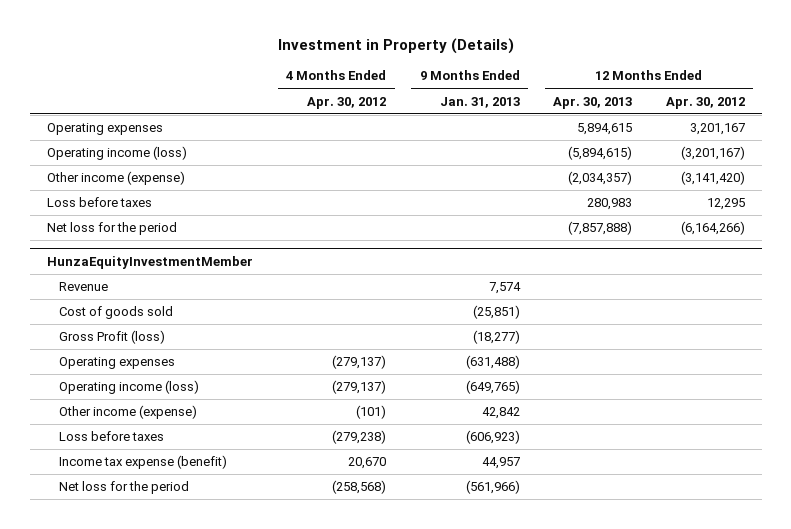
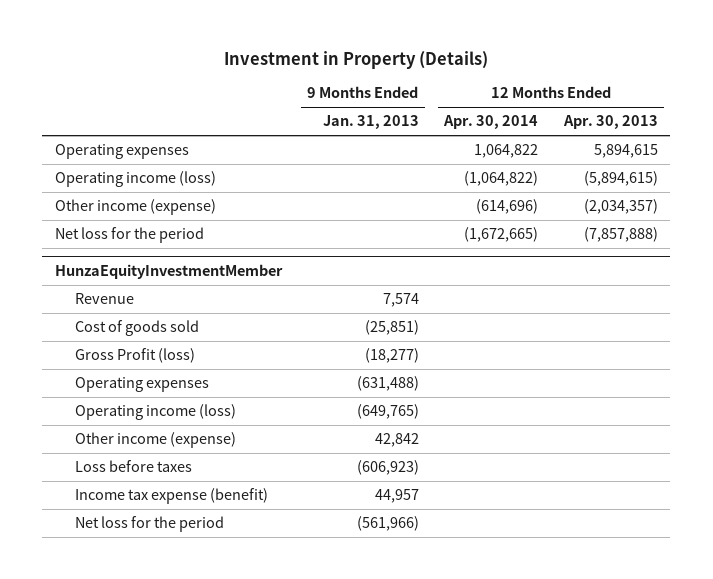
- | 4 Months Ended Apr. 30, 2012 | 9 Months Ended Jan. 31, 2013 | 12 Months Ended Apr. 30, 2013 | 12 Months Ended Apr. 30, 2012
+ | 9 Months Ended Jan. 31, 2013 | 12 Months Ended Apr. 30, 2014 | 12 Months Ended Apr. 30, 2013
- Loss before taxes | | | 280,983 | 12,295

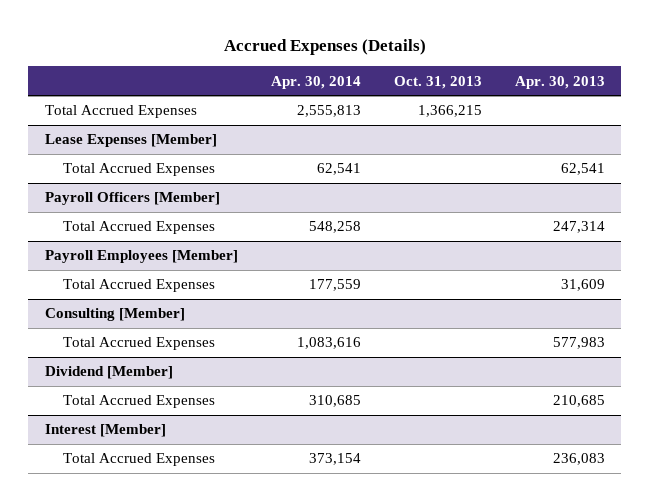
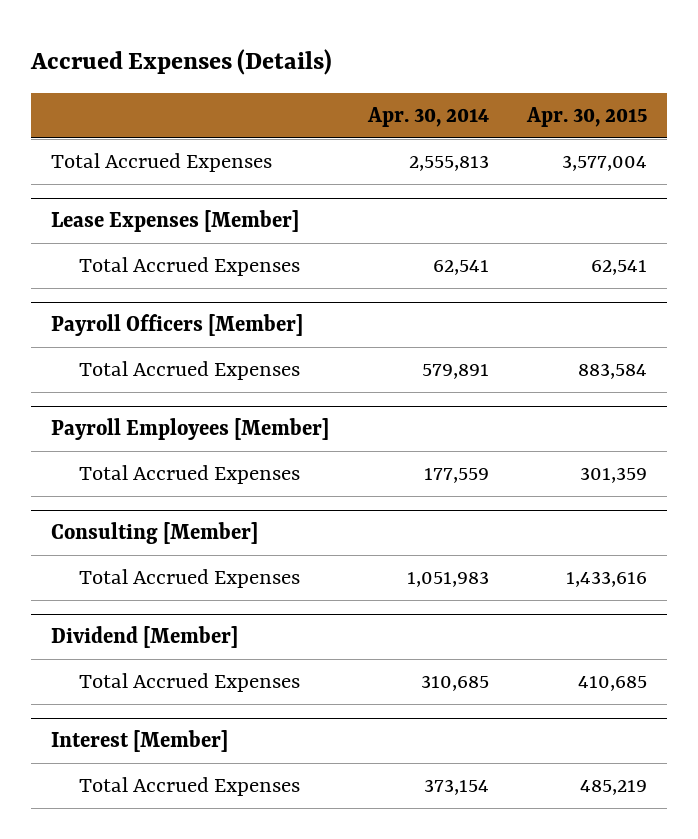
- | Apr. 30, 2014 | Oct. 31, 2013 | Apr. 30, 2013
+ | Apr. 30, 2014 | Apr. 30, 2015
@ Payroll Officers [Member]
- Total Accrued Expenses | 548,258 | | 247,314
+ Total Accrued Expenses | 579,891 | 883,584
@ Consulting [Member]
- Total Accrued Expenses | 1,083,616 | | 577,983
+ Total Accrued Expenses | 1,051,983 | 1,433,616

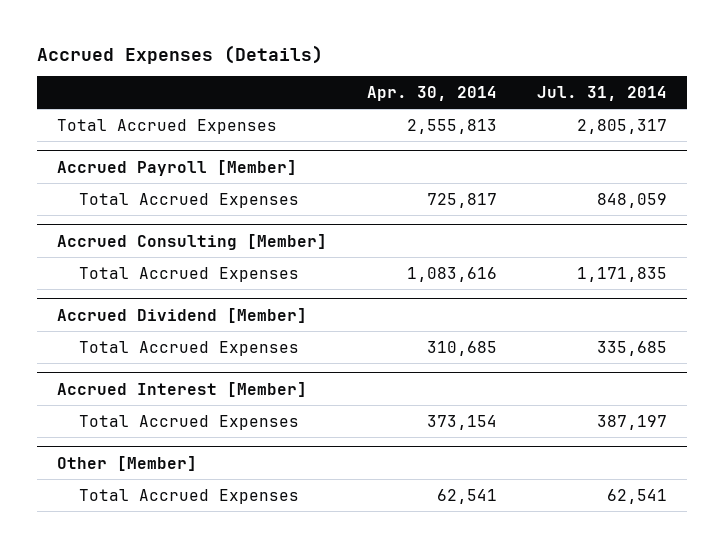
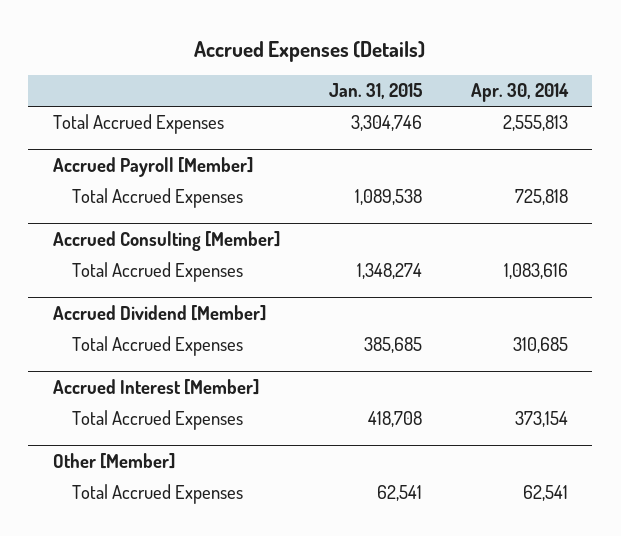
- | Apr. 30, 2014 | Jul. 31, 2014
+ | Jan. 31, 2015 | Apr. 30, 2014
@ Accrued Payroll [Member]
- Total Accrued Expenses | 725,817 | 848,059
+ Total Accrued Expenses | 1,089,538 | 725,818

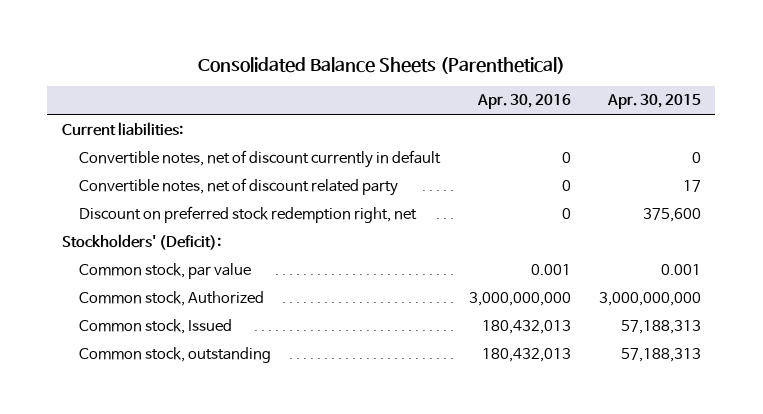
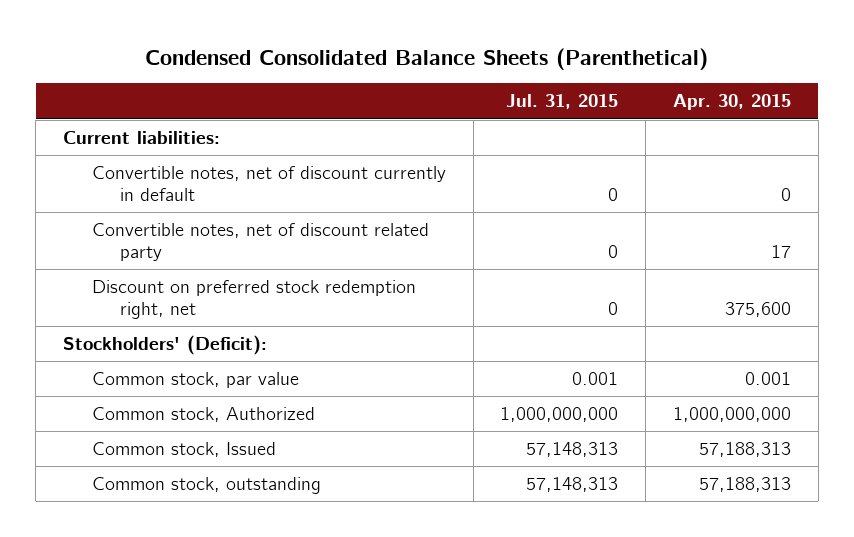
- Consolidated Balance Sheets (Parenthetical)
+ Condensed Consolidated Balance Sheets (Parenthetical)
- | Apr. 30, 2016 | Apr. 30, 2015
+ | Jul. 31, 2015 | Apr. 30, 2015
- Common stock, Authorized | 3,000,000,000 | 3,000,000,000
+ Common stock, Authorized | 1,000,000,000 | 1,000,000,000

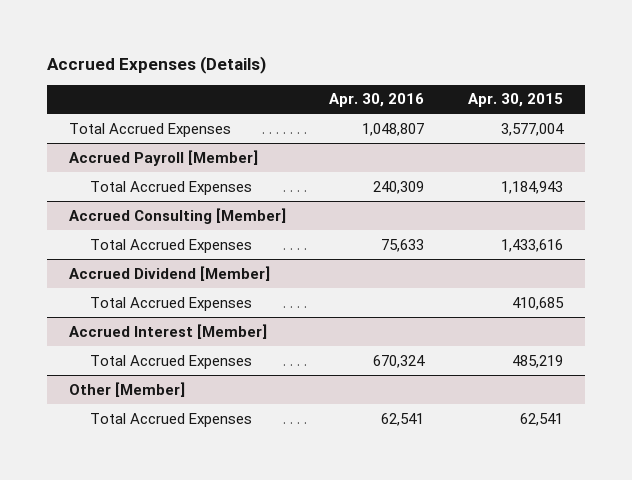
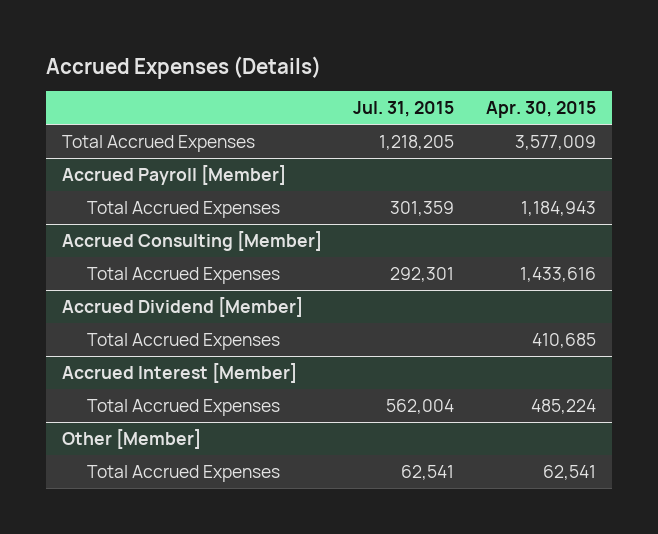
- | Apr. 30, 2016 | Apr. 30, 2015
+ | Jul. 31, 2015 | Apr. 30, 2015
- Total Accrued Expenses | 1,048,807 | 3,577,004
+ Total Accrued Expenses | 1,218,205 | 3,577,009
@ Accrued Interest [Member]
- Total Accrued Expenses | 670,324 | 485,219
+ Total Accrued Expenses | 562,004 | 485,224

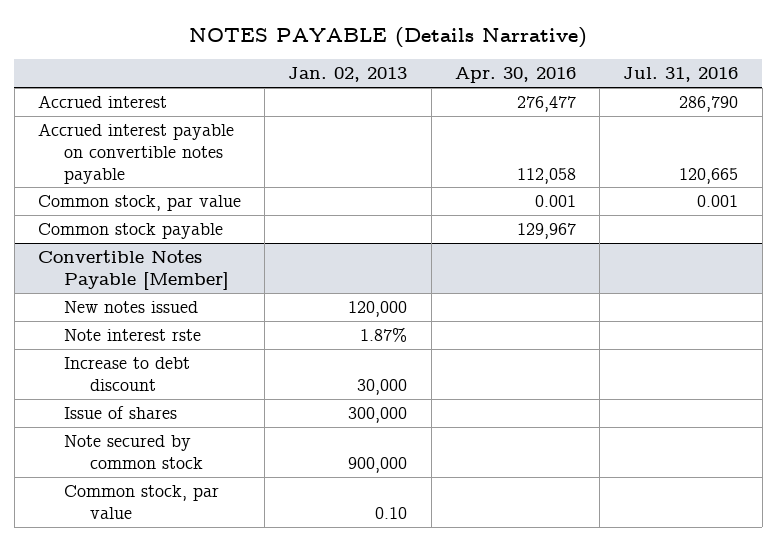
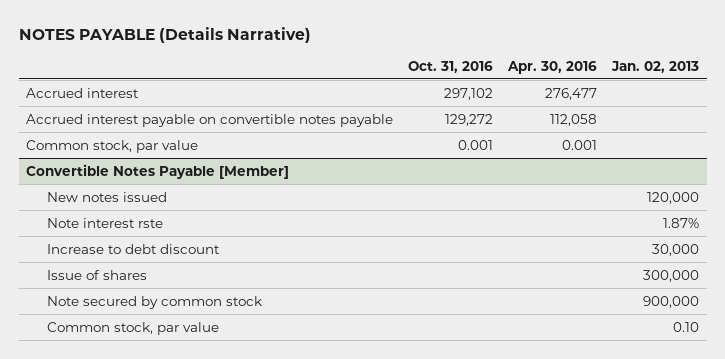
- | Jan. 02, 2013 | Apr. 30, 2016 | Jul. 31, 2016
+ | Oct. 31, 2016 | Apr. 30, 2016 | Jan. 02, 2013
- Common stock payable | | 129,967 |

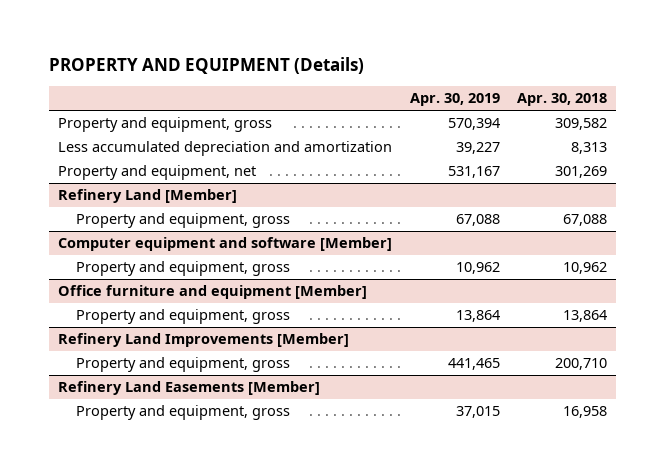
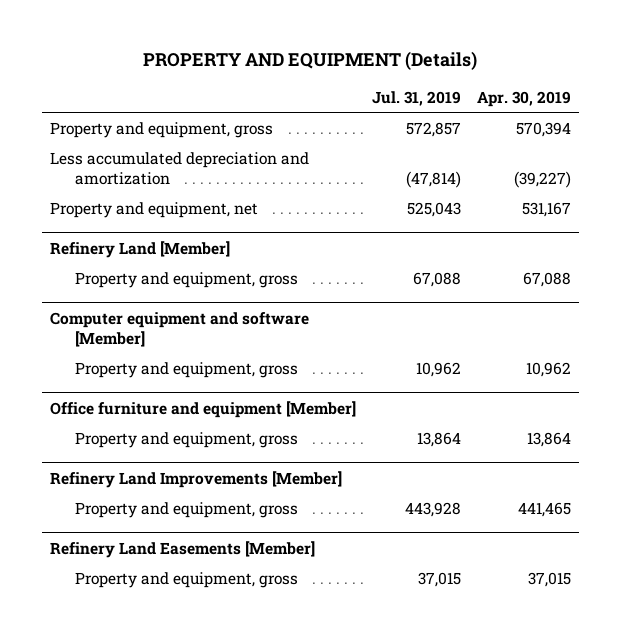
- | Apr. 30, 2019 | Apr. 30, 2018
+ | Jul. 31, 2019 | Apr. 30, 2019
- Less accumulated depreciation and amortization | 39,227 | 8,313
+ Less accumulated depreciation and amortization | (47,814) | (39,227)

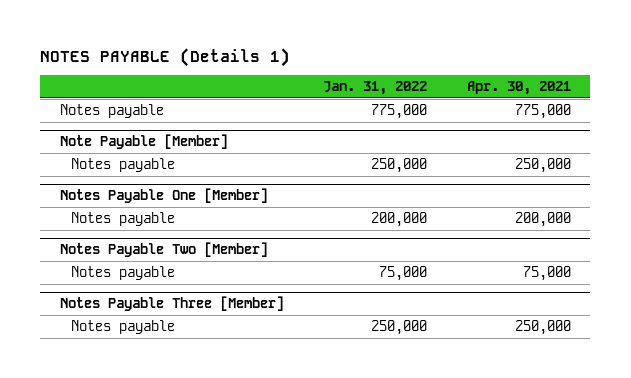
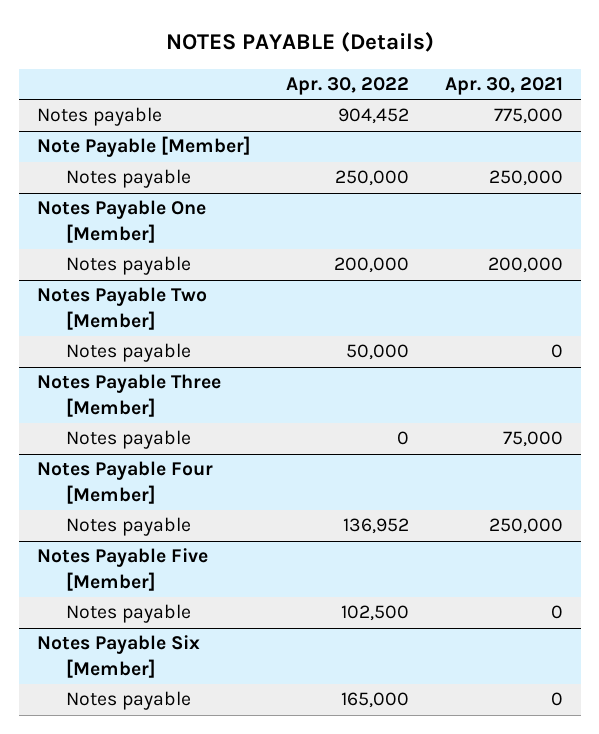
- NOTES PAYABLE (Details 1)
+ NOTES PAYABLE (Details)
- | Jan. 31, 2022 | Apr. 30, 2021
+ | Apr. 30, 2022 | Apr. 30, 2021
@ Notes Payable Two [Member]
- Notes payable | 75,000 | 75,000
+ Notes payable | 50,000 | 0
@ Notes Payable Three [Member]
+ Notes payable | 0 | 75,000
+ Notes Payable Four [Member]
+ Notes Payable Five [Member]
+ Notes payable | 102,500 | 0
+ Notes Payable Six [Member]
+ Notes payable | 165,000 | 0

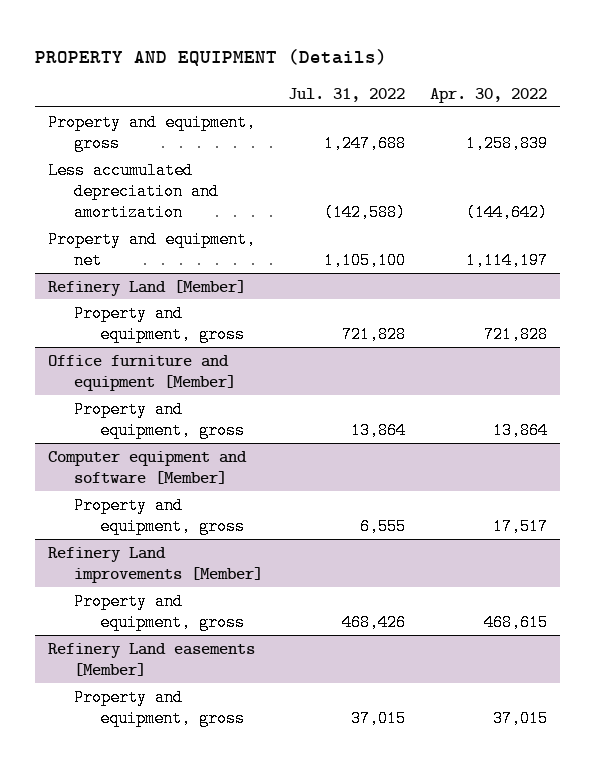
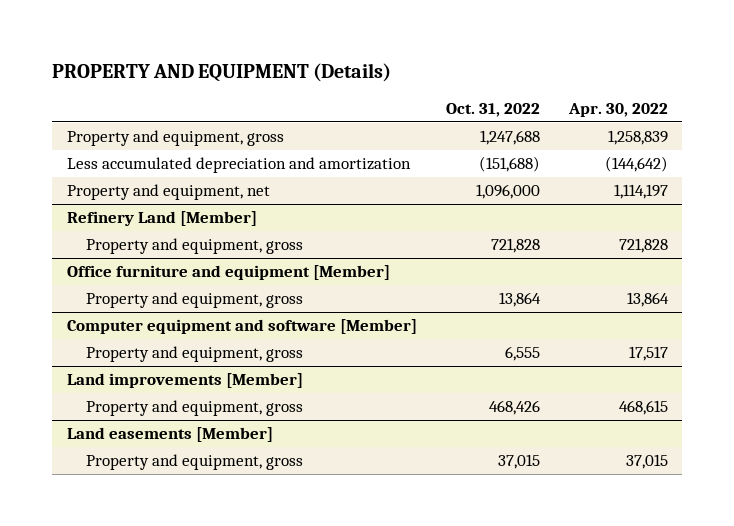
- | Jul. 31, 2022 | Apr. 30, 2022
+ | Oct. 31, 2022 | Apr. 30, 2022
- Refinery Land improvements [Member]
+ Land improvements [Member]
- Refinery Land easements [Member]
+ Land easements [Member]

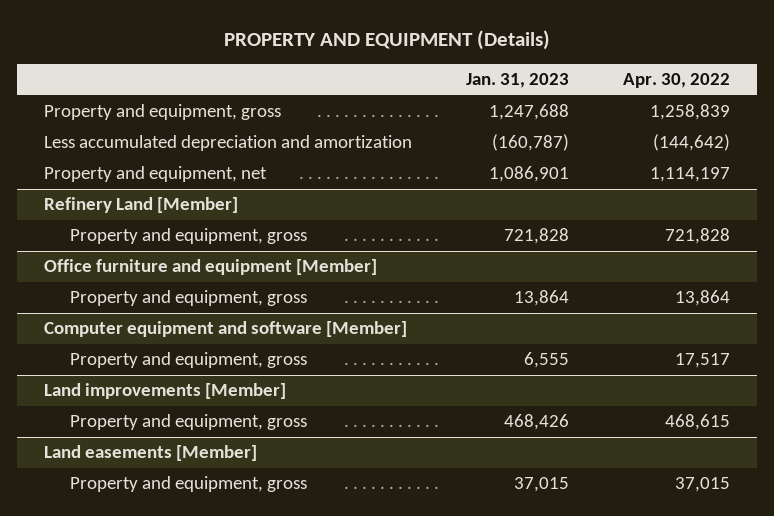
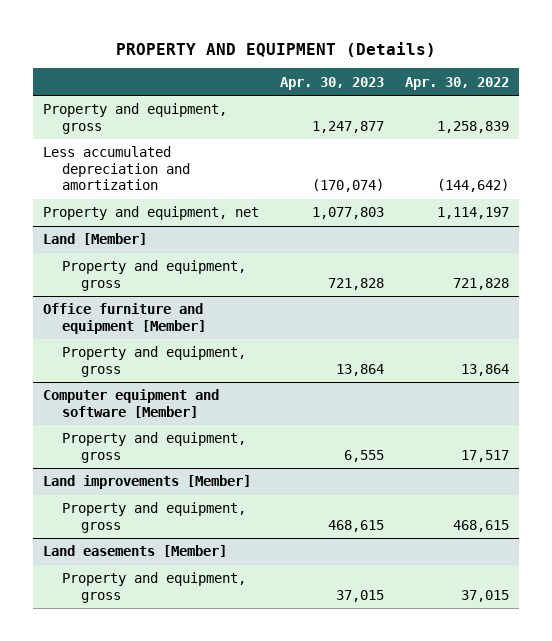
- | Jan. 31, 2023 | Apr. 30, 2022
+ | Apr. 30, 2023 | Apr. 30, 2022
- Refinery Land [Member]
+ Land [Member]

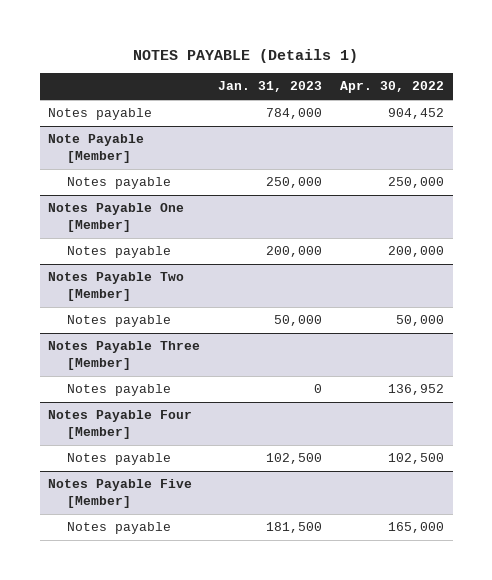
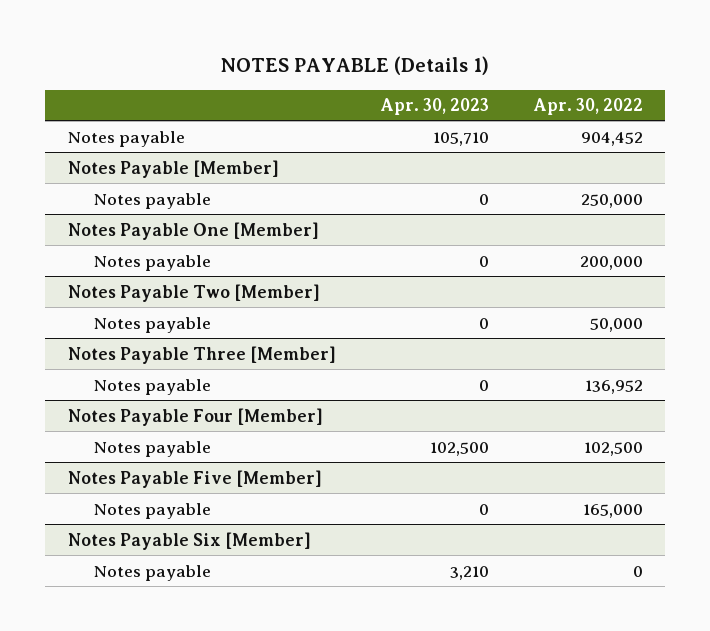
- | Jan. 31, 2023 | Apr. 30, 2022
+ | Apr. 30, 2023 | Apr. 30, 2022
- Note Payable [Member]
+ Notes Payable [Member]
+ Notes Payable Six [Member]
+ Notes payable | 3,210 | 0

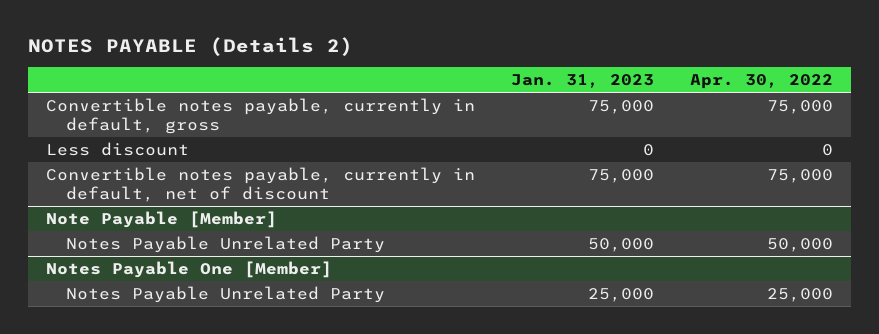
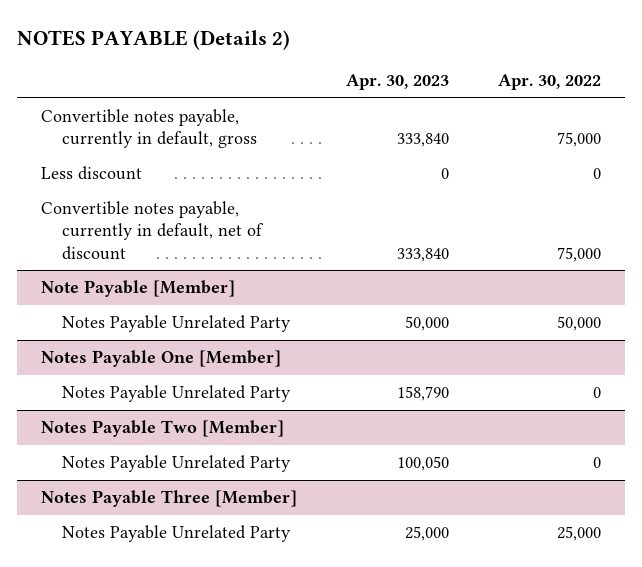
- | Jan. 31, 2023 | Apr. 30, 2022
+ | Apr. 30, 2023 | Apr. 30, 2022
@ Notes Payable One [Member]
+ Notes Payable Unrelated Party | 158,790 | 0
+ Notes Payable Two [Member]
+ Notes Payable Unrelated Party | 100,050 | 0
+ Notes Payable Three [Member]

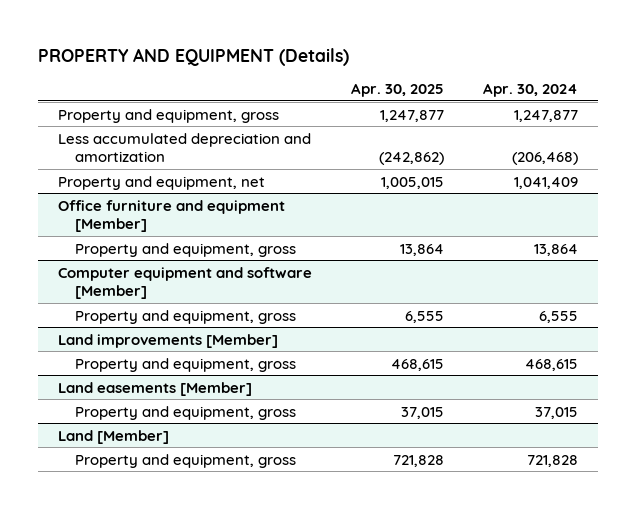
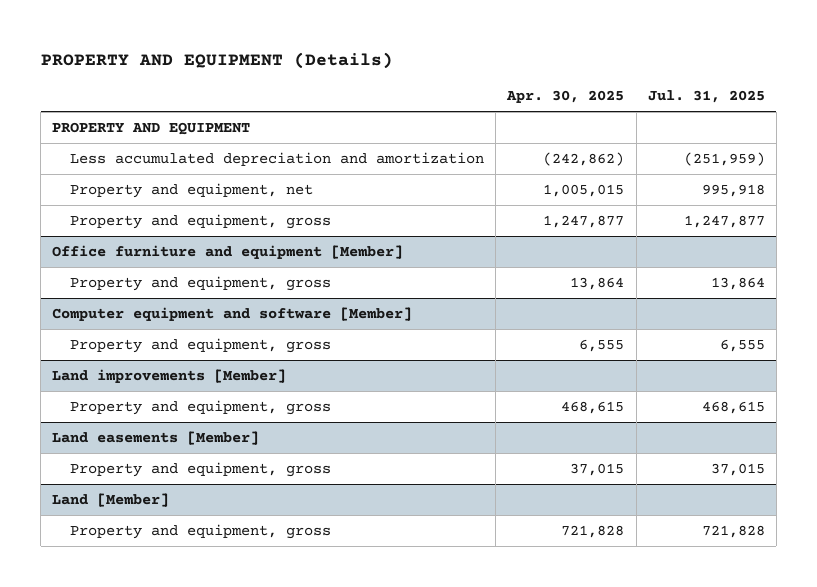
- | Apr. 30, 2025 | Apr. 30, 2024
+ | Apr. 30, 2025 | Jul. 31, 2025
+ PROPERTY AND EQUIPMENT
moved down: Property and equipment, gross | 1,247,877 | 1,247,877

